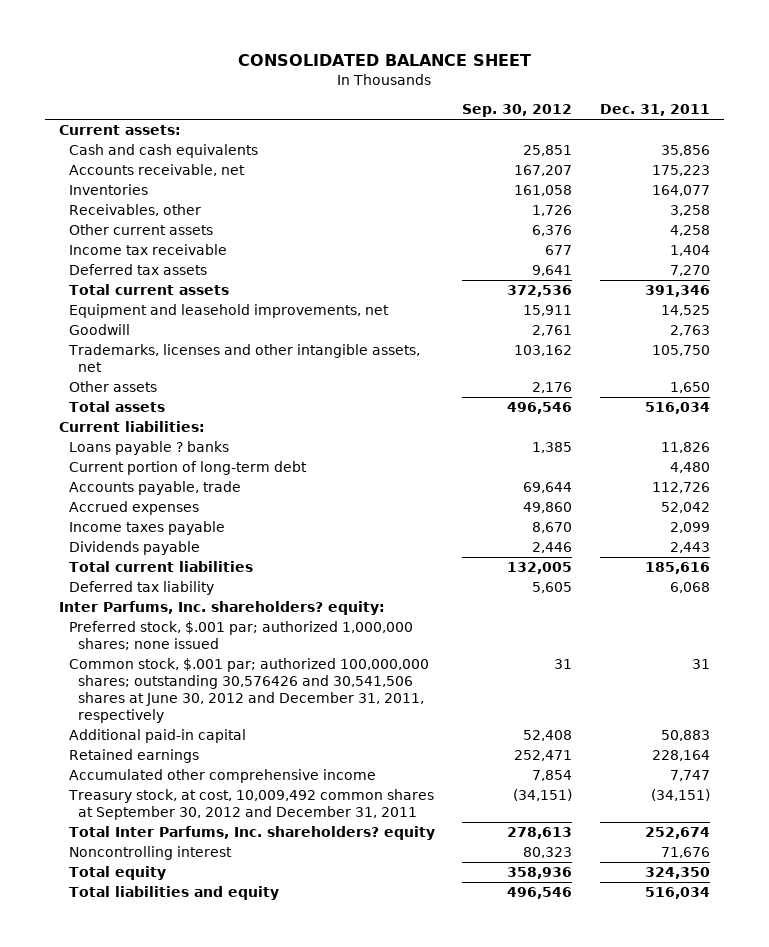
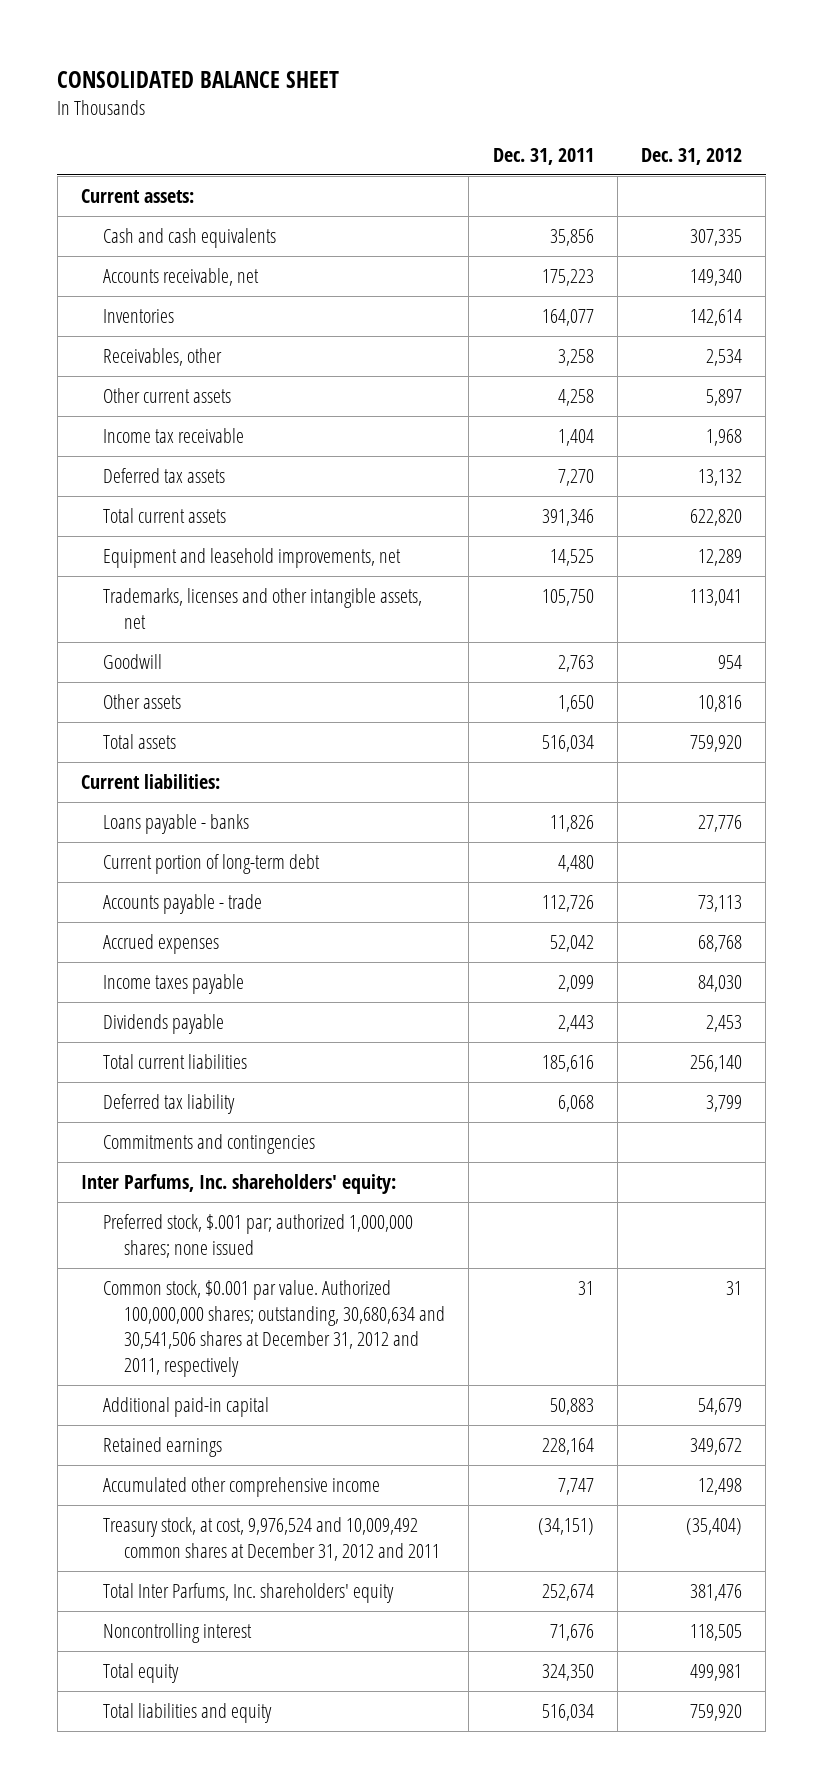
- | Sep. 30, 2012 | Dec. 31, 2011
+ | Dec. 31, 2011 | Dec. 31, 2012
moved down: Goodwill | 2,763 | 954
- Loans payable ? banks | 1,385 | 11,826
+ Loans payable - banks | 11,826 | 27,776
- Accounts payable, trade | 69,644 | 112,726
+ Accounts payable - trade | 112,726 | 73,113
- Inter Parfums, Inc. shareholders? equity:
+ Commitments and contingencies
+ Inter Parfums, Inc. shareholders' equity:
- Common stock, $.001 par; authorized 100,000,000 shares; outstanding 30,576426 and 30,541,506 shares at June 30, 2012 and December 31, 2011, respectively | 31 | 31
+ Common stock, $0.001 par value. Authorized 100,000,000 shares; outstanding, 30,680,634 and 30,541,506 shares at December 31, 2012 and 2011, respectively | 31 | 31
- Treasury stock, at cost, 10,009,492 common shares at September 30, 2012 and December 31, 2011 | (34,151) | (34,151)
- Total Inter Parfums, Inc. shareholders? equity | 278,613 | 252,674
+ Treasury stock, at cost, 9,976,524 and 10,009,492 common shares at December 31, 2012 and 2011 | (34,151) | (35,404)
+ Total Inter Parfums, Inc. shareholders' equity | 252,674 | 381,476

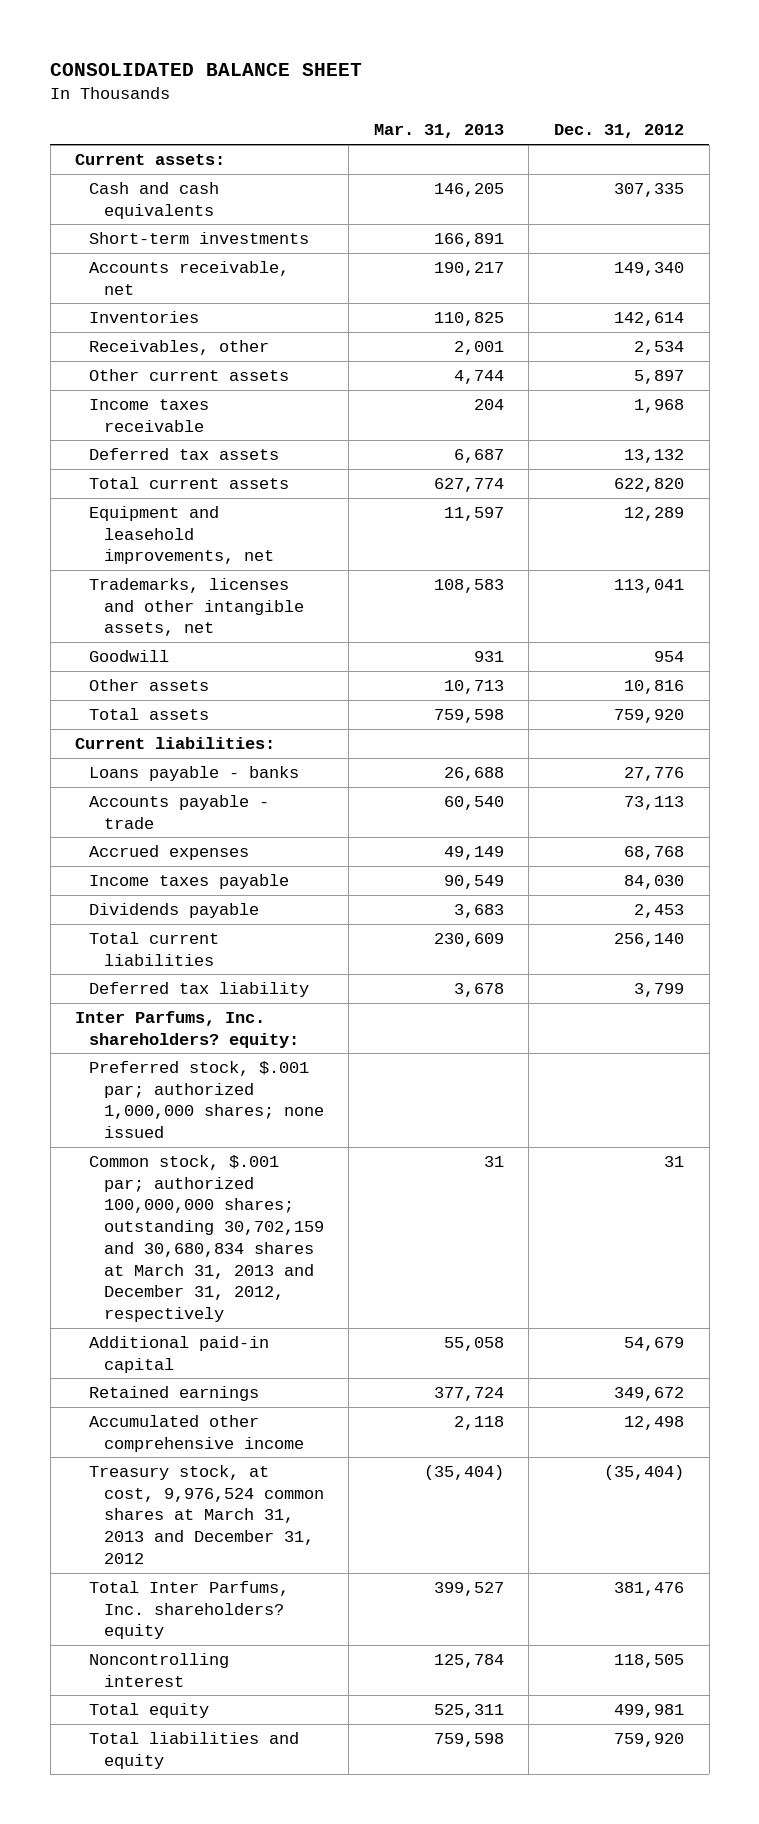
- | Dec. 31, 2011 | Dec. 31, 2012
+ | Mar. 31, 2013 | Dec. 31, 2012
+ Short-term investments | 166,891 |
- Income tax receivable | 1,404 | 1,968
+ Income taxes receivable | 204 | 1,968
- Current portion of long-term debt | 4,480 |
- Commitments and contingencies
- Inter Parfums, Inc. shareholders' equity:
+ Inter Parfums, Inc. shareholders? equity:
- Common stock, $0.001 par value. Authorized 100,000,000 shares; outstanding, 30,680,634 and 30,541,506 shares at December 31, 2012 and 2011, respectively | 31 | 31
+ Common stock, $.001 par; authorized 100,000,000 shares; outstanding 30,702,159 and 30,680,834 shares at March 31, 2013 and December 31, 2012, respectively | 31 | 31
- Treasury stock, at cost, 9,976,524 and 10,009,492 common shares at December 31, 2012 and 2011 | (34,151) | (35,404)
- Total Inter Parfums, Inc. shareholders' equity | 252,674 | 381,476
+ Treasury stock, at cost, 9,976,524 common shares at March 31, 2013 and December 31, 2012 | (35,404) | (35,404)
+ Total Inter Parfums, Inc. shareholders? equity | 399,527 | 381,476

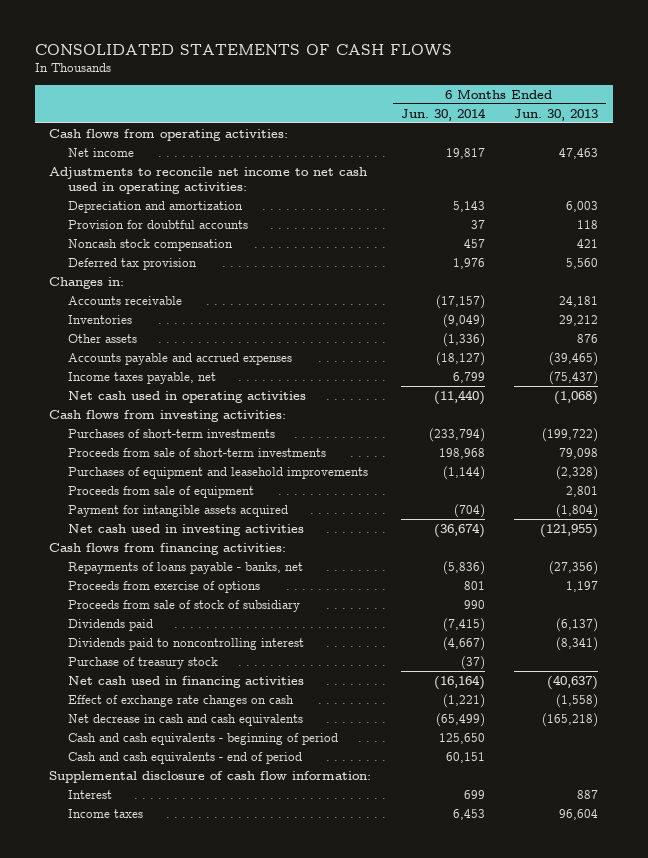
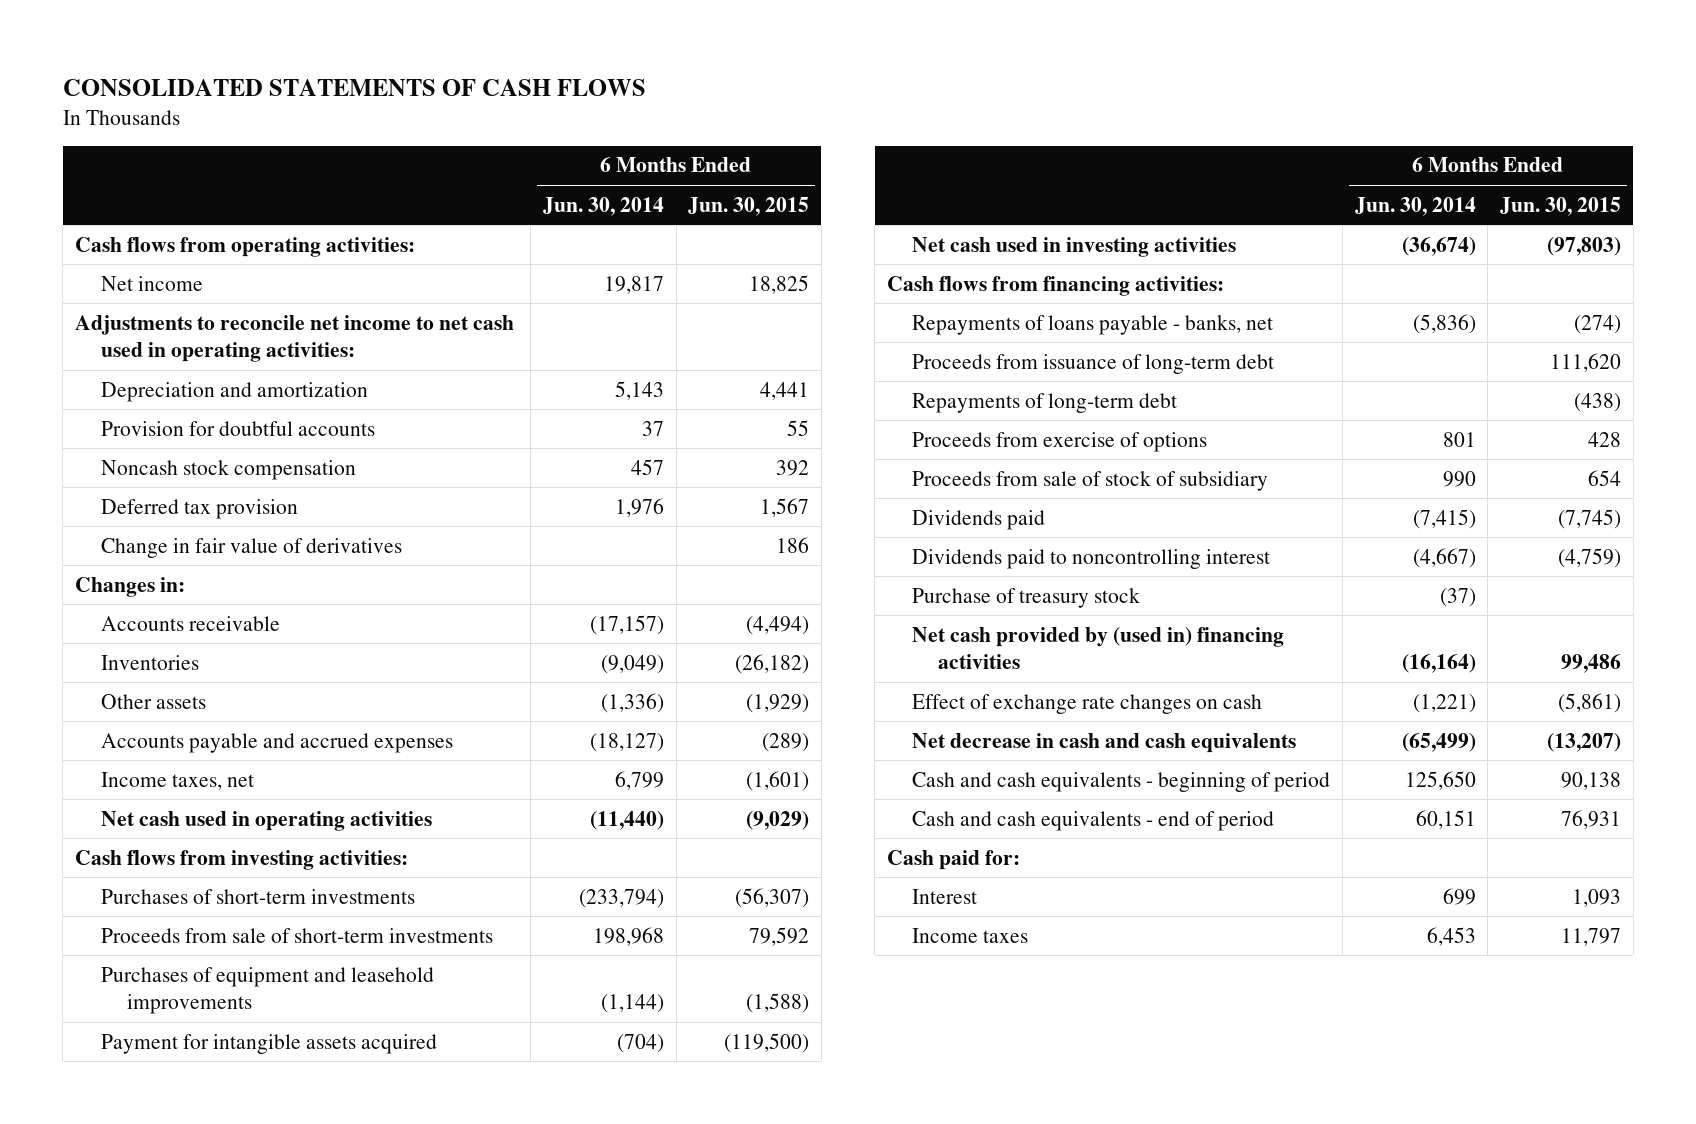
- | 6 Months Ended Jun. 30, 2014 | 6 Months Ended Jun. 30, 2013
+ | 6 Months Ended Jun. 30, 2014 | 6 Months Ended Jun. 30, 2015
+ Change in fair value of derivatives | | 186
- Income taxes payable, net | 6,799 | (75,437)
+ Income taxes, net | 6,799 | (1,601)
- Proceeds from sale of equipment | | 2,801
+ Proceeds from issuance of long-term debt | | 111,620
+ Repayments of long-term debt | | (438)
- Net cash used in financing activities | (16,164) | (40,637)
+ Net cash provided by (used in) financing activities | (16,164) | 99,486
- Supplemental disclosure of cash flow information:
+ Cash paid for:

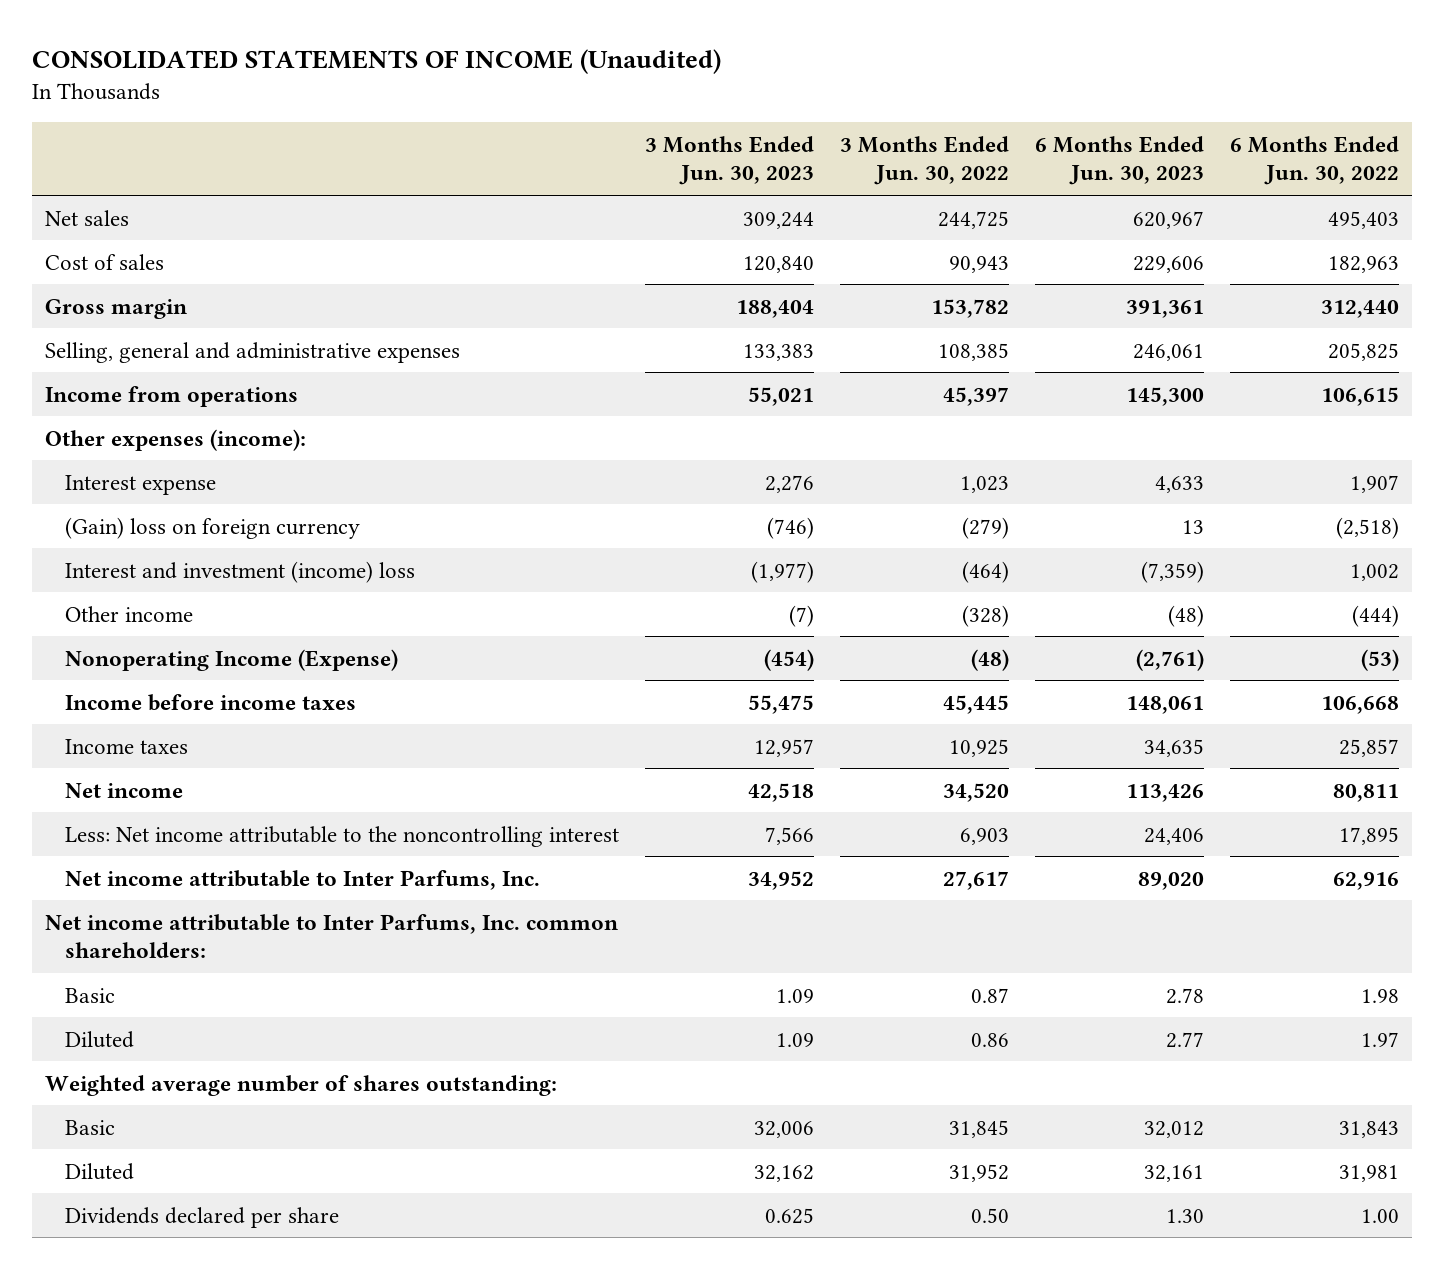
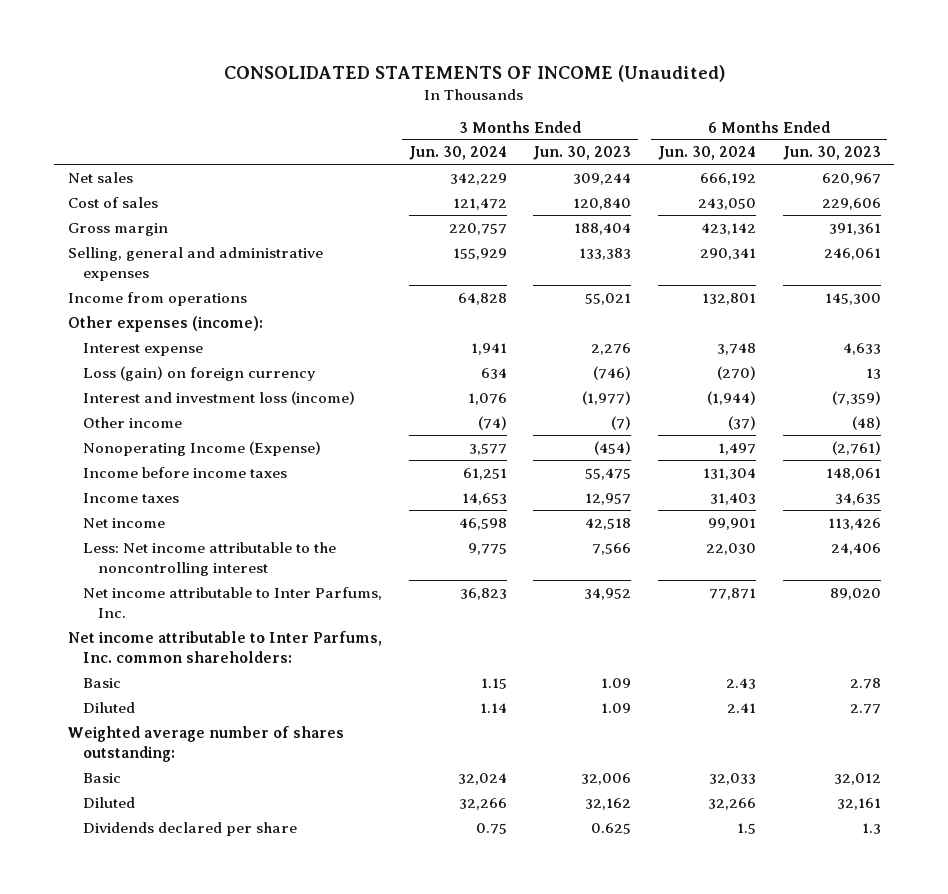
- | 3 Months Ended Jun. 30, 2023 | 3 Months Ended Jun. 30, 2022 | 6 Months Ended Jun. 30, 2023 | 6 Months Ended Jun. 30, 2022
+ | 3 Months Ended Jun. 30, 2024 | 3 Months Ended Jun. 30, 2023 | 6 Months Ended Jun. 30, 2024 | 6 Months Ended Jun. 30, 2023
- (Gain) loss on foreign currency | (746) | (279) | 13 | (2,518)
- Interest and investment (income) loss | (1,977) | (464) | (7,359) | 1,002
+ Loss (gain) on foreign currency | 634 | (746) | (270) | 13
+ Interest and investment loss (income) | 1,076 | (1,977) | (1,944) | (7,359)
- Dividends declared per share | 0.625 | 0.50 | 1.30 | 1.00
+ Dividends declared per share | 0.75 | 0.625 | 1.5 | 1.3

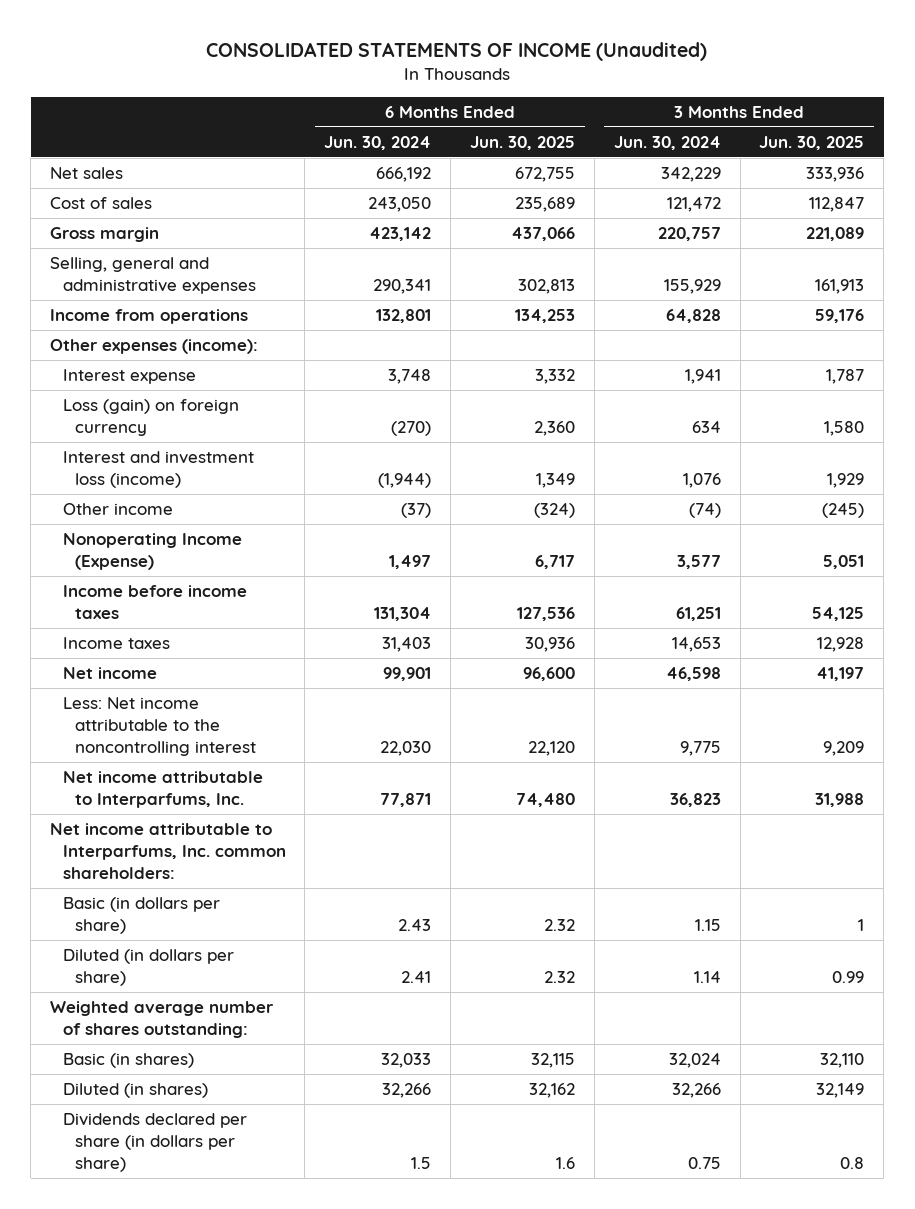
- | 3 Months Ended Jun. 30, 2024 | 3 Months Ended Jun. 30, 2023 | 6 Months Ended Jun. 30, 2024 | 6 Months Ended Jun. 30, 2023
+ | 6 Months Ended Jun. 30, 2024 | 6 Months Ended Jun. 30, 2025 | 3 Months Ended Jun. 30, 2024 | 3 Months Ended Jun. 30, 2025
- Net income attributable to Inter Parfums, Inc. | 36,823 | 34,952 | 77,871 | 89,020
- Net income attributable to Inter Parfums, Inc. common shareholders:
- Basic | 1.15 | 1.09 | 2.43 | 2.78
- Diluted | 1.14 | 1.09 | 2.41 | 2.77
+ Net income attributable to Interparfums, Inc. | 77,871 | 74,480 | 36,823 | 31,988
+ Net income attributable to Interparfums, Inc. common shareholders:
+ Basic (in dollars per share) | 2.43 | 2.32 | 1.15 | 1
+ Diluted (in dollars per share) | 2.41 | 2.32 | 1.14 | 0.99
- Basic | 32,024 | 32,006 | 32,033 | 32,012
- Diluted | 32,266 | 32,162 | 32,266 | 32,161
- Dividends declared per share | 0.75 | 0.625 | 1.5 | 1.3
+ Basic (in shares) | 32,033 | 32,115 | 32,024 | 32,110
+ Diluted (in shares) | 32,266 | 32,162 | 32,266 | 32,149
+ Dividends declared per share (in dollars per share) | 1.5 | 1.6 | 0.75 | 0.8

